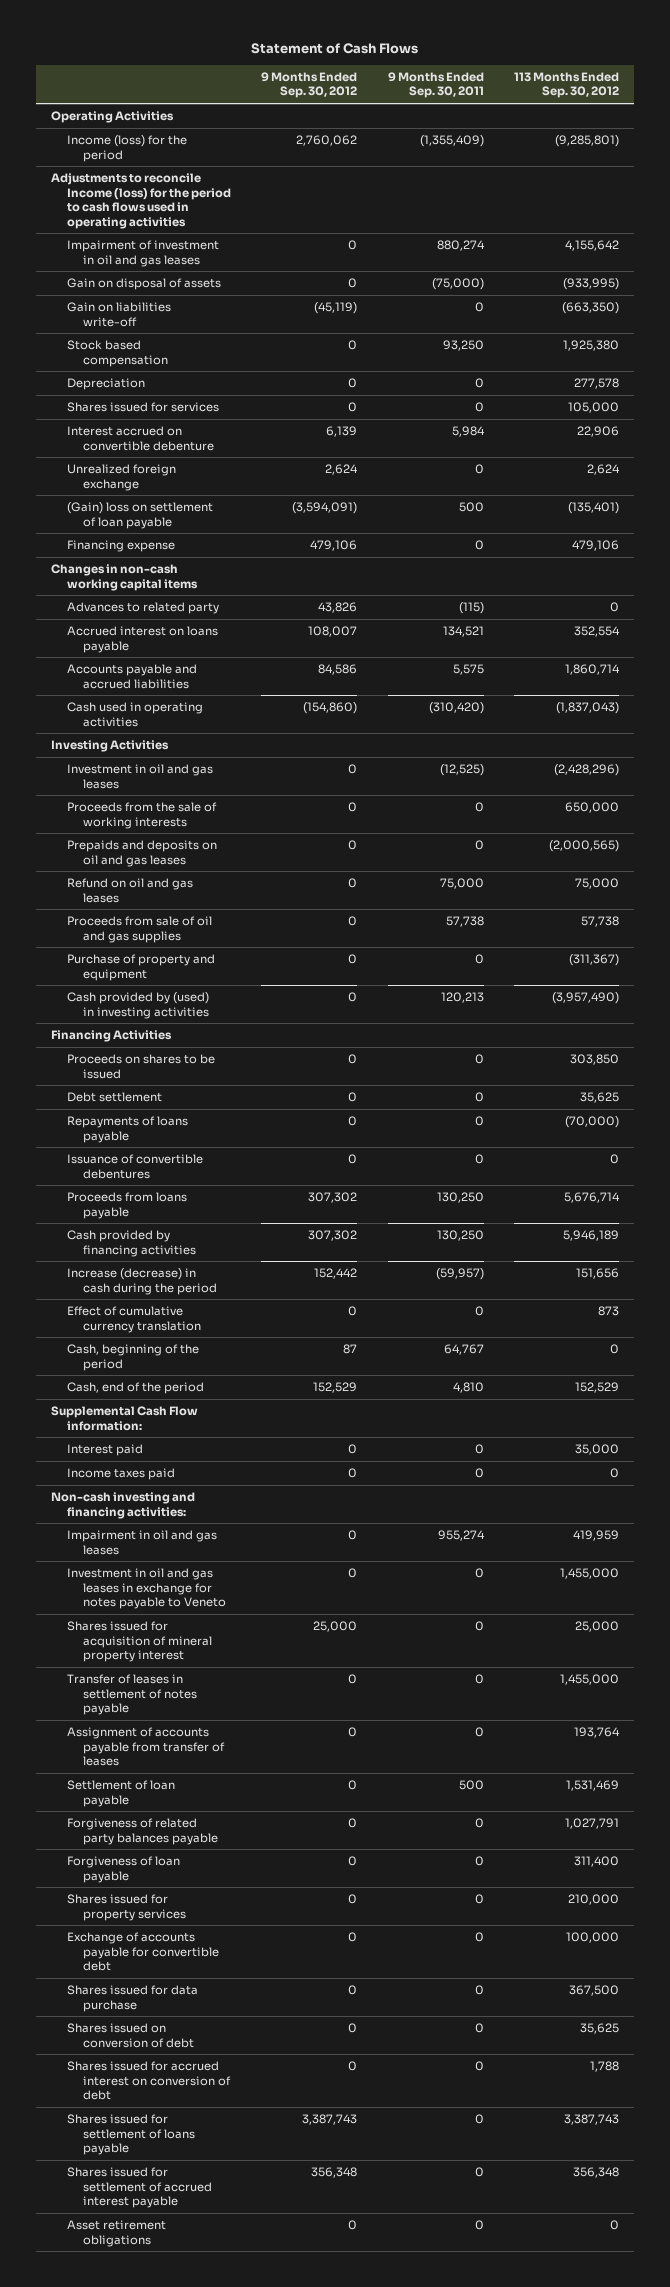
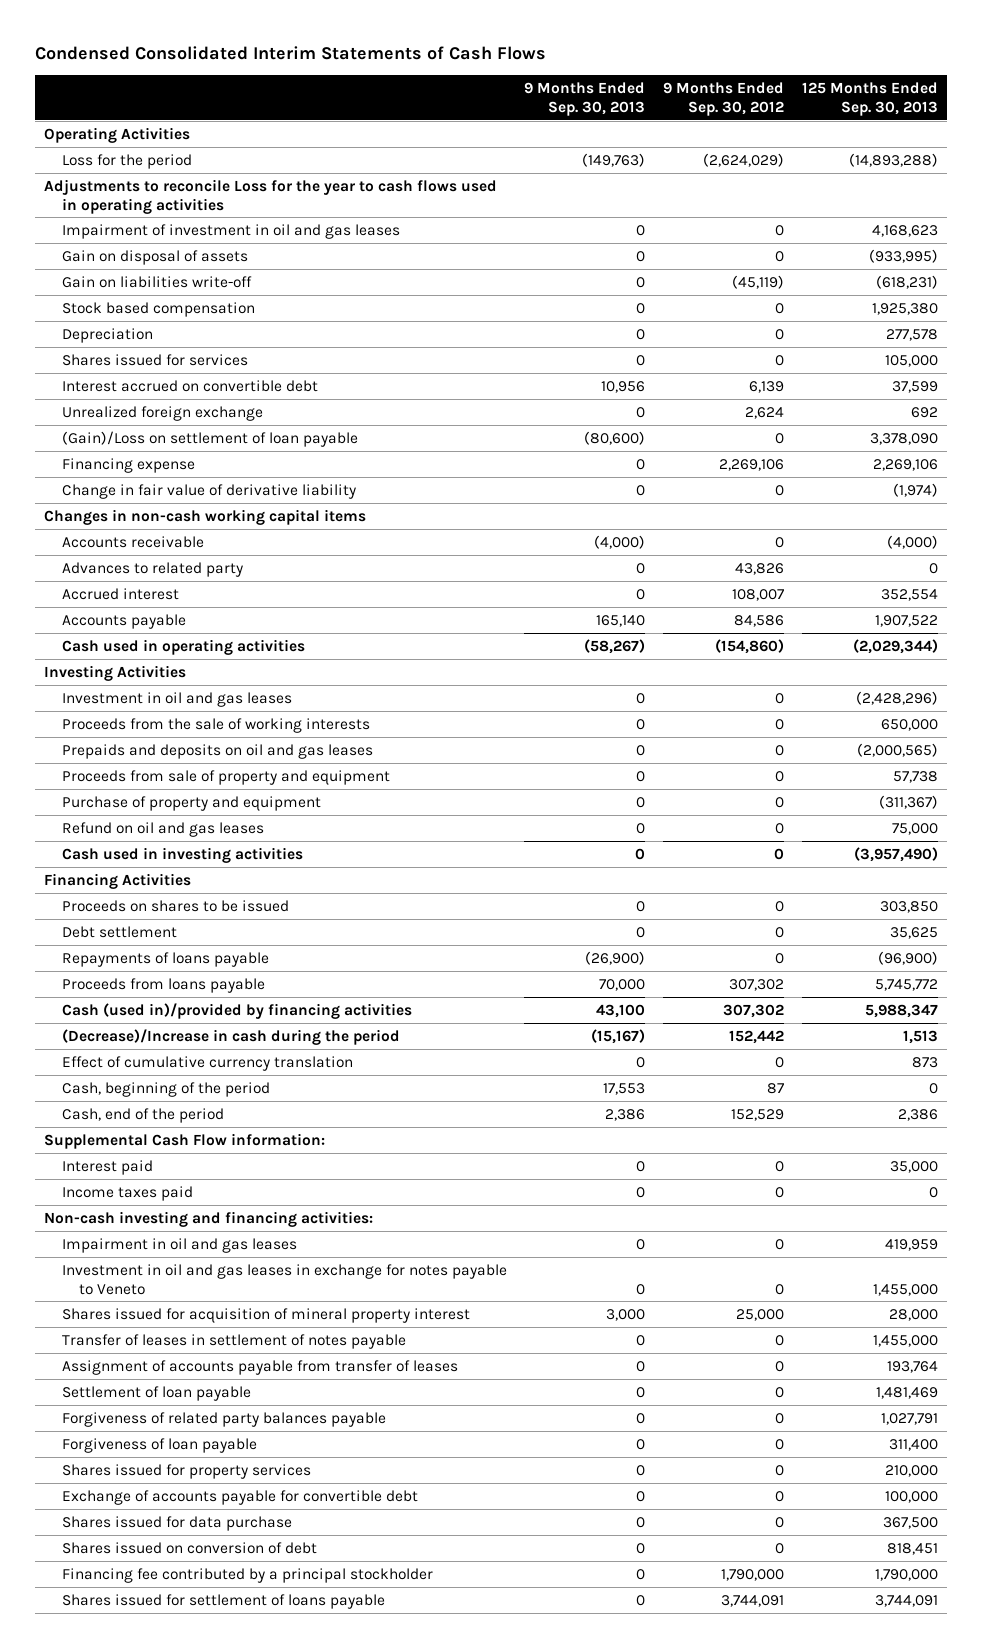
- Statement of Cash Flows
+ Condensed Consolidated Interim Statements of Cash Flows
- | 9 Months Ended Sep. 30, 2012 | 9 Months Ended Sep. 30, 2011 | 113 Months Ended Sep. 30, 2012
+ | 9 Months Ended Sep. 30, 2013 | 9 Months Ended Sep. 30, 2012 | 125 Months Ended Sep. 30, 2013
- Income (loss) for the period | 2,760,062 | (1,355,409) | (9,285,801)
- Adjustments to reconcile Income (loss) for the period to cash flows used in operating activities
+ Loss for the period | (149,763) | (2,624,029) | (14,893,288)
+ Adjustments to reconcile Loss for the year to cash flows used in operating activities
- Interest accrued on convertible debenture | 6,139 | 5,984 | 22,906
+ Interest accrued on convertible debt | 10,956 | 6,139 | 37,599
- (Gain) loss on settlement of loan payable | (3,594,091) | 500 | (135,401)
- Financing expense | 479,106 | 0 | 479,106
+ (Gain)/Loss on settlement of loan payable | (80,600) | 0 | 3,378,090
+ Financing expense | 0 | 2,269,106 | 2,269,106
+ Change in fair value of derivative liability | 0 | 0 | (1,974)
+ Accounts receivable | (4,000) | 0 | (4,000)
- Accrued interest on loans payable | 108,007 | 134,521 | 352,554
- Accounts payable and accrued liabilities | 84,586 | 5,575 | 1,860,714
+ Accrued interest | 0 | 108,007 | 352,554
+ Accounts payable | 165,140 | 84,586 | 1,907,522
- Proceeds from sale of oil and gas supplies | 0 | 57,738 | 57,738
+ Proceeds from sale of property and equipment | 0 | 0 | 57,738
- Cash provided by (used) in investing activities | 0 | 120,213 | (3,957,490)
moved down: Refund on oil and gas leases | 0 | 0 | 75,000
+ Cash used in investing activities | 0 | 0 | (3,957,490)
- Issuance of convertible debentures | 0 | 0 | 0
- Cash provided by financing activities | 307,302 | 130,250 | 5,946,189
- Increase (decrease) in cash during the period | 152,442 | (59,957) | 151,656
+ Cash (used in)/provided by financing activities | 43,100 | 307,302 | 5,988,347
+ (Decrease)/Increase in cash during the period | (15,167) | 152,442 | 1,513
- Shares issued for accrued interest on conversion of debt | 0 | 0 | 1,788
- Shares issued for settlement of loans payable | 3,387,743 | 0 | 3,387,743
- Shares issued for settlement of accrued interest payable | 356,348 | 0 | 356,348
- Asset retirement obligations | 0 | 0 | 0
+ Financing fee contributed by a principal stockholder | 0 | 1,790,000 | 1,790,000
+ Shares issued for settlement of loans payable | 0 | 3,744,091 | 3,744,091

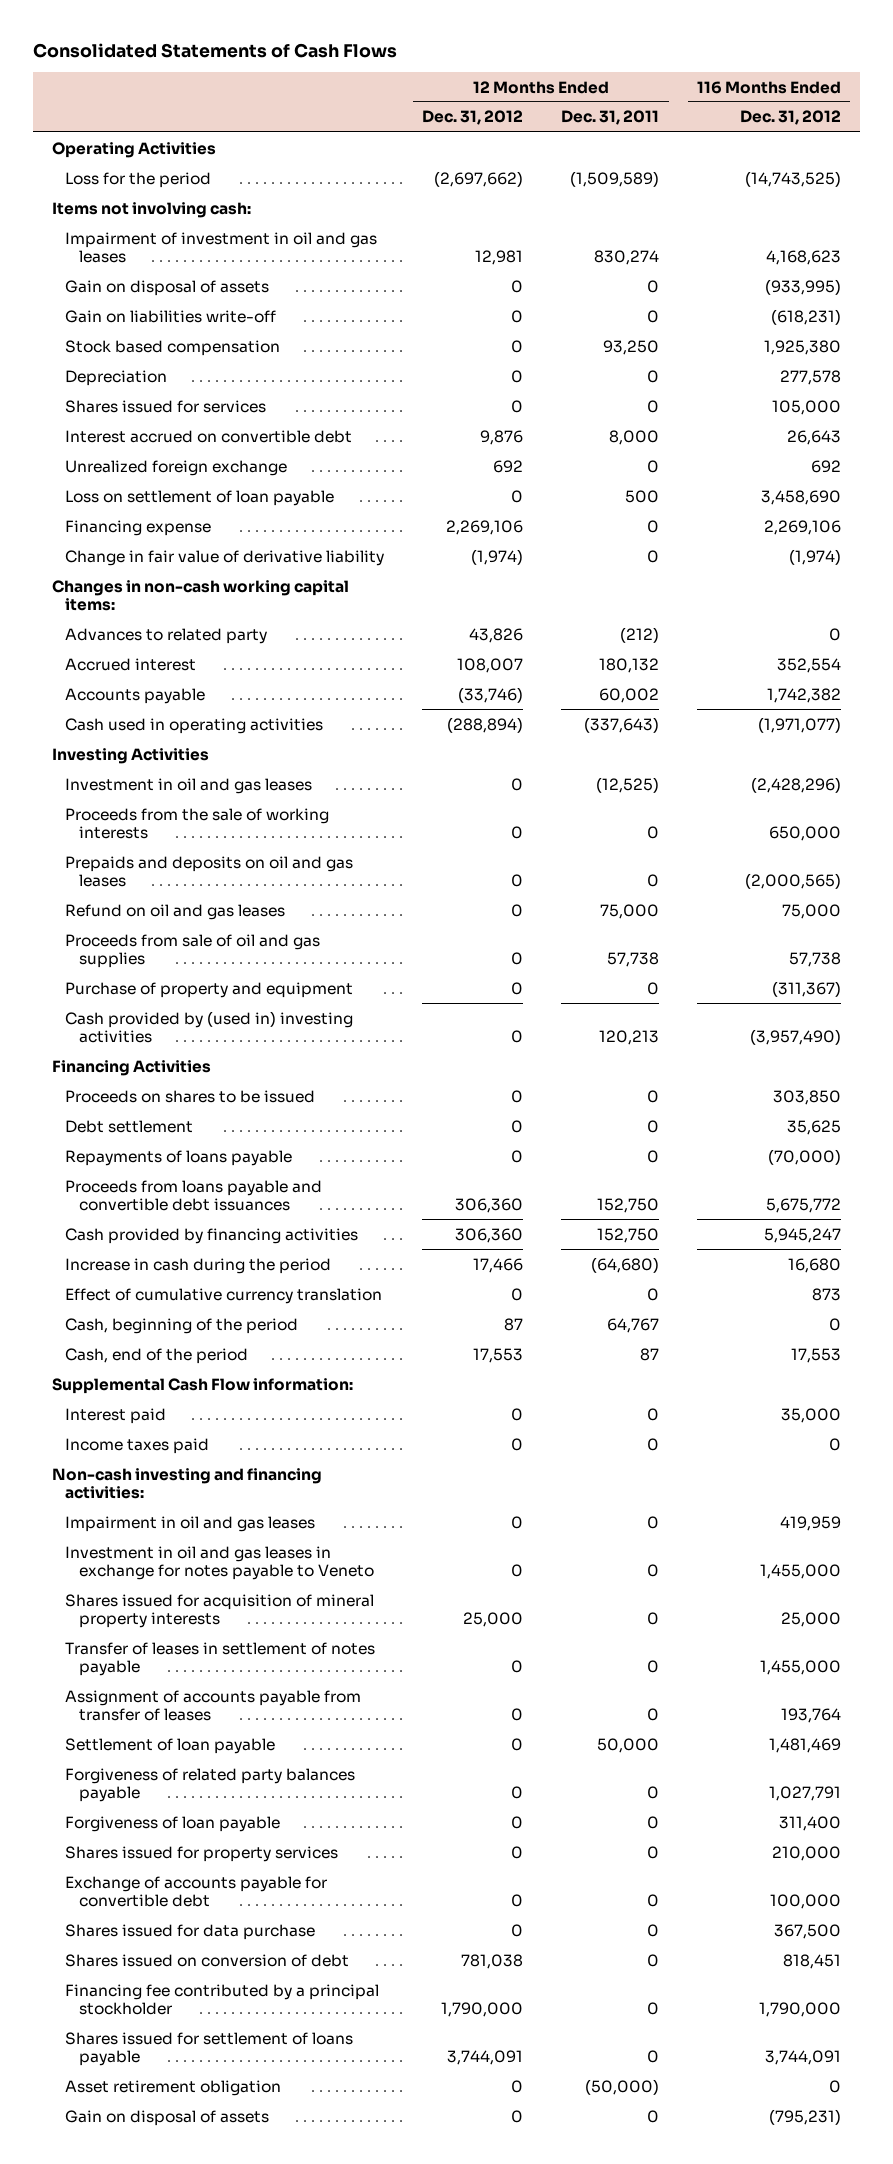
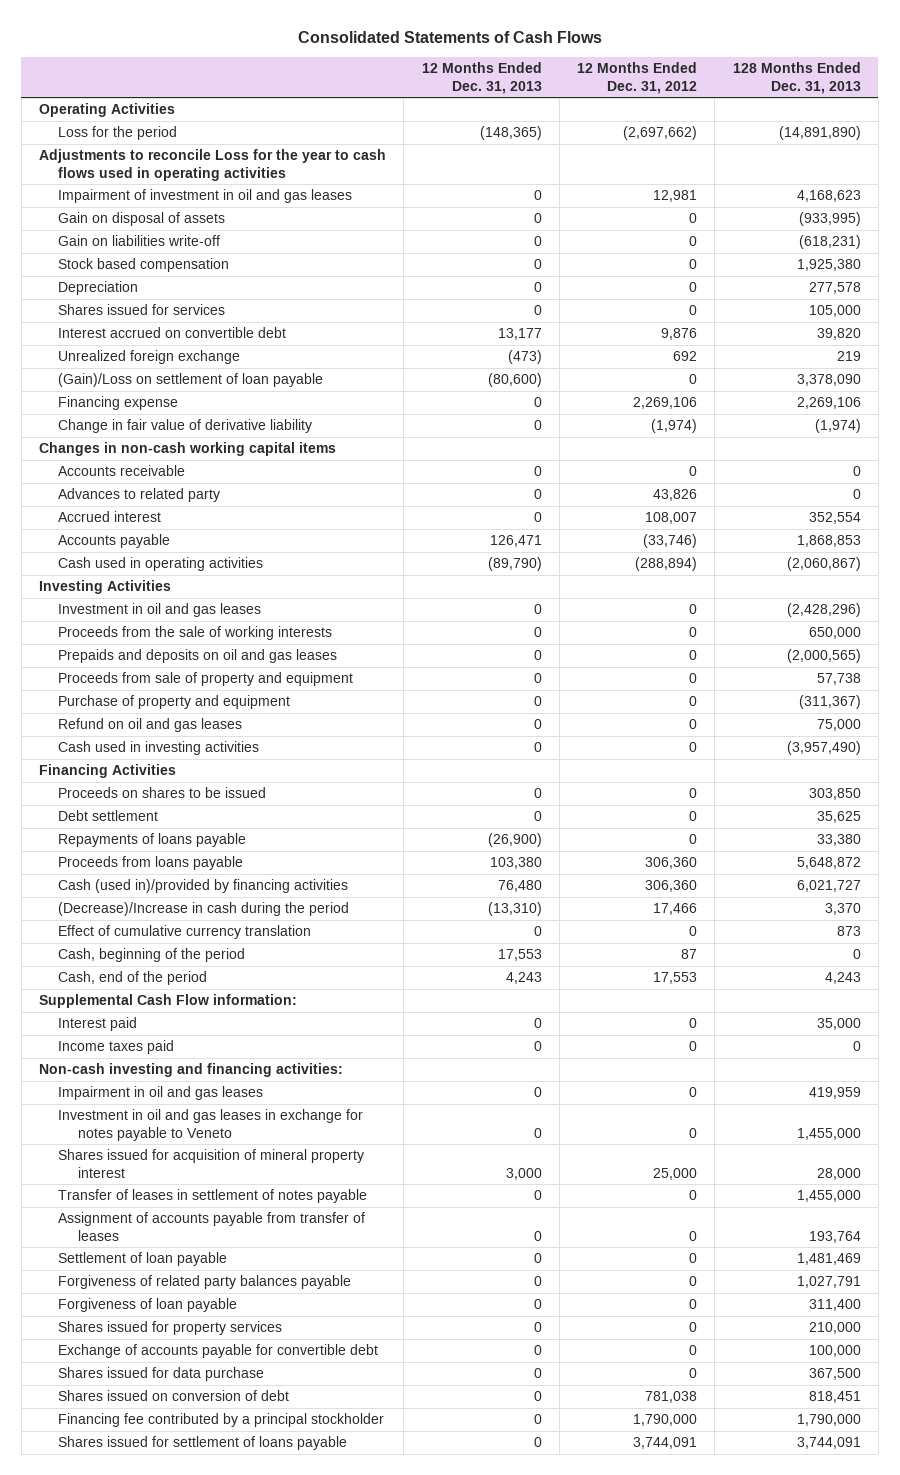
- | 12 Months Ended Dec. 31, 2012 | 12 Months Ended Dec. 31, 2011 | 116 Months Ended Dec. 31, 2012
+ | 12 Months Ended Dec. 31, 2013 | 12 Months Ended Dec. 31, 2012 | 128 Months Ended Dec. 31, 2013
- Items not involving cash:
+ Adjustments to reconcile Loss for the year to cash flows used in operating activities
- Loss on settlement of loan payable | 0 | 500 | 3,458,690
+ (Gain)/Loss on settlement of loan payable | (80,600) | 0 | 3,378,090
- Changes in non-cash working capital items:
+ Changes in non-cash working capital items
+ Accounts receivable | 0 | 0 | 0
- Proceeds from sale of oil and gas supplies | 0 | 57,738 | 57,738
+ Proceeds from sale of property and equipment | 0 | 0 | 57,738
- Cash provided by (used in) investing activities | 0 | 120,213 | (3,957,490)
moved down: Refund on oil and gas leases | 0 | 0 | 75,000
+ Cash used in investing activities | 0 | 0 | (3,957,490)
- Proceeds from loans payable and convertible debt issuances | 306,360 | 152,750 | 5,675,772
- Cash provided by financing activities | 306,360 | 152,750 | 5,945,247
- Increase in cash during the period | 17,466 | (64,680) | 16,680
+ Proceeds from loans payable | 103,380 | 306,360 | 5,648,872
+ Cash (used in)/provided by financing activities | 76,480 | 306,360 | 6,021,727
+ (Decrease)/Increase in cash during the period | (13,310) | 17,466 | 3,370
- Shares issued for acquisition of mineral property interests | 25,000 | 0 | 25,000
+ Shares issued for acquisition of mineral property interest | 3,000 | 25,000 | 28,000
- Asset retirement obligation | 0 | (50,000) | 0
- Gain on disposal of assets | 0 | 0 | (795,231)

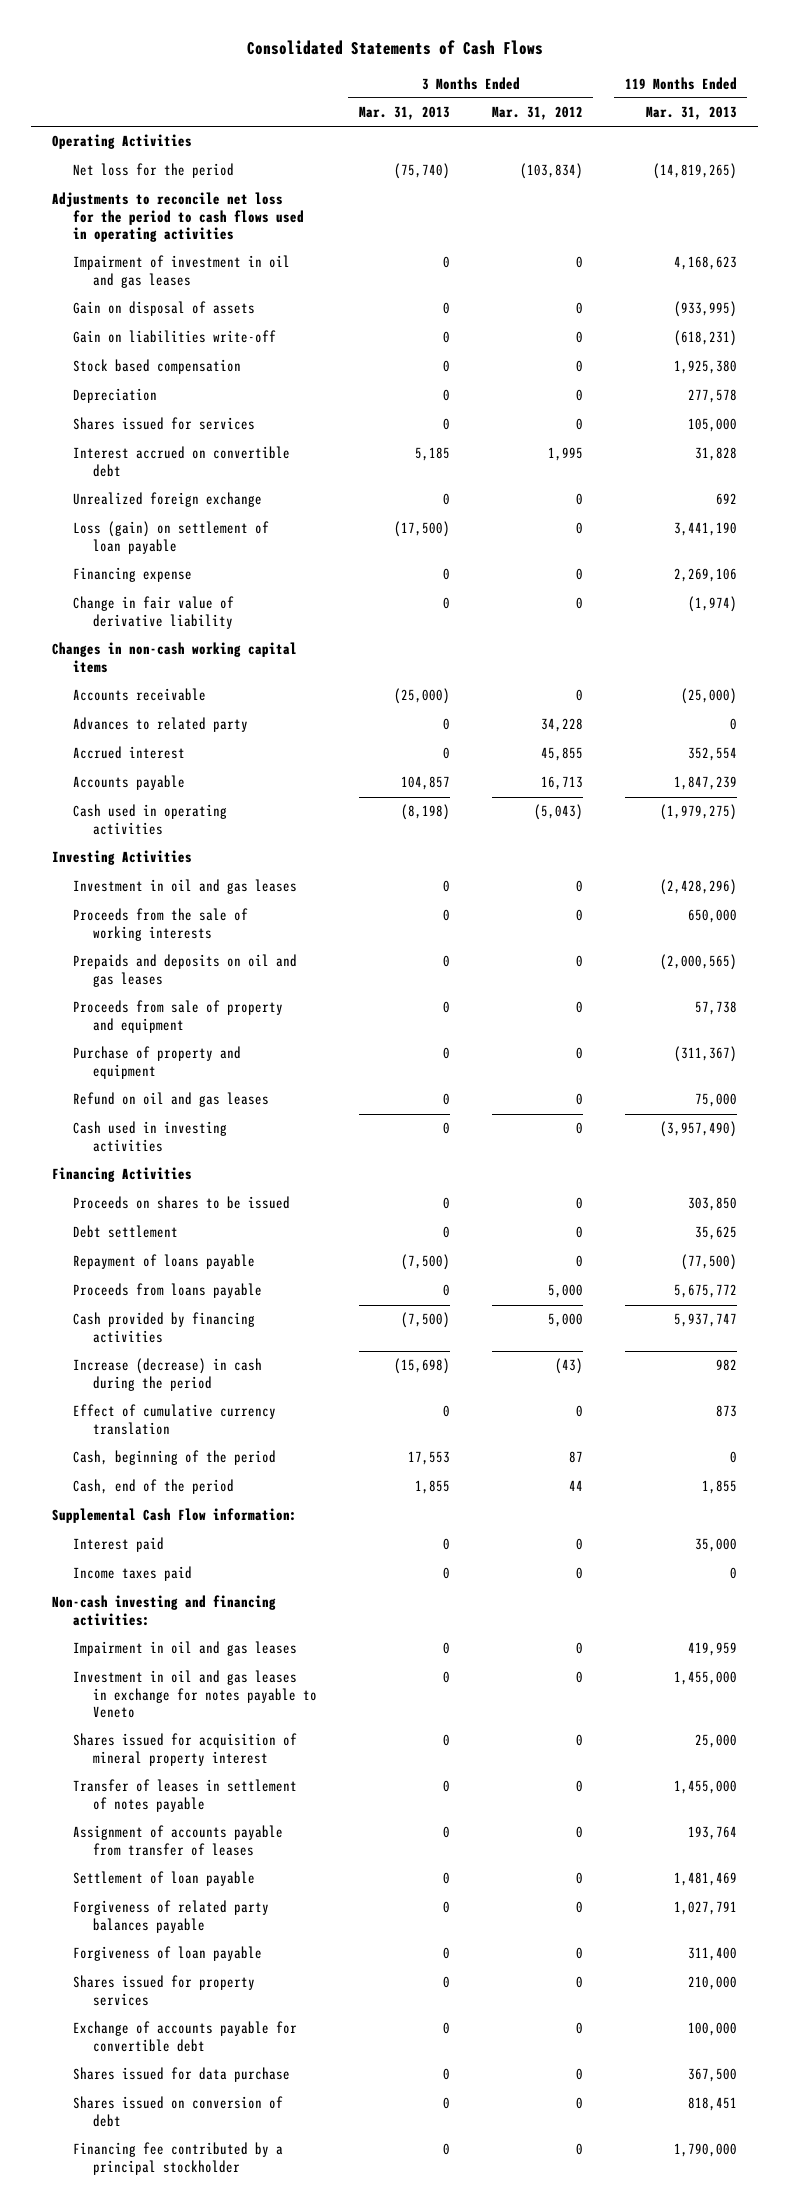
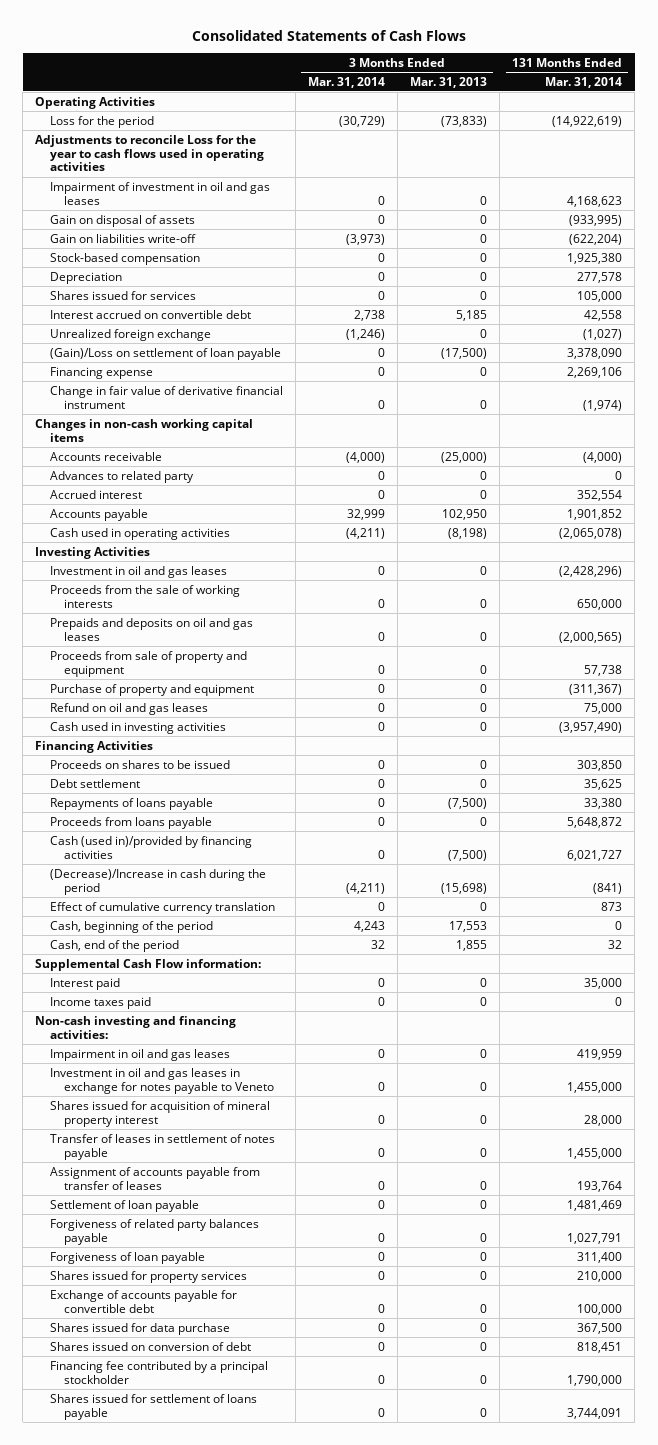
- | 3 Months Ended Mar. 31, 2013 | 3 Months Ended Mar. 31, 2012 | 119 Months Ended Mar. 31, 2013
+ | 3 Months Ended Mar. 31, 2014 | 3 Months Ended Mar. 31, 2013 | 131 Months Ended Mar. 31, 2014
- Net loss for the period | (75,740) | (103,834) | (14,819,265)
- Adjustments to reconcile net loss for the period to cash flows used in operating activities
+ Loss for the period | (30,729) | (73,833) | (14,922,619)
+ Adjustments to reconcile Loss for the year to cash flows used in operating activities
- Stock based compensation | 0 | 0 | 1,925,380
+ Stock-based compensation | 0 | 0 | 1,925,380
- Loss (gain) on settlement of loan payable | (17,500) | 0 | 3,441,190
+ (Gain)/Loss on settlement of loan payable | 0 | (17,500) | 3,378,090
- Change in fair value of derivative liability | 0 | 0 | (1,974)
+ Change in fair value of derivative financial instrument | 0 | 0 | (1,974)
- Accounts payable | 104,857 | 16,713 | 1,847,239
+ Accounts payable | 32,999 | 102,950 | 1,901,852
- Repayment of loans payable | (7,500) | 0 | (77,500)
+ Repayments of loans payable | 0 | (7,500) | 33,380
- Cash provided by financing activities | (7,500) | 5,000 | 5,937,747
- Increase (decrease) in cash during the period | (15,698) | (43) | 982
+ Cash (used in)/provided by financing activities | 0 | (7,500) | 6,021,727
+ (Decrease)/Increase in cash during the period | (4,211) | (15,698) | (841)
+ Shares issued for settlement of loans payable | 0 | 0 | 3,744,091

